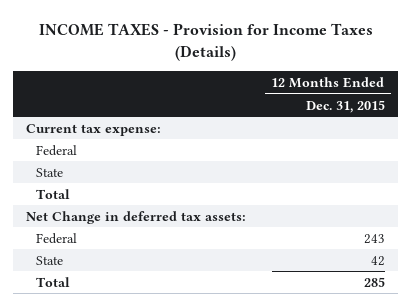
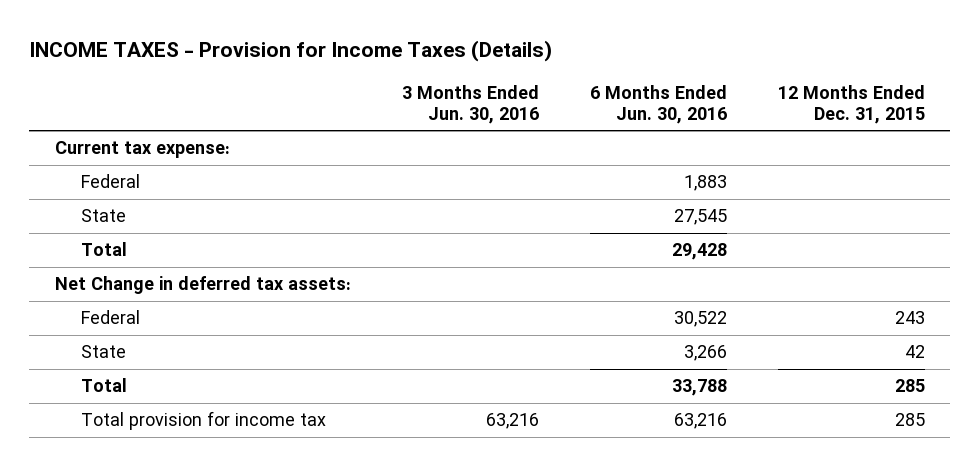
- | 12 Months Ended Dec. 31, 2015
+ | 3 Months Ended Jun. 30, 2016 | 6 Months Ended Jun. 30, 2016 | 12 Months Ended Dec. 31, 2015
+ Total provision for income tax | 63,216 | 63,216 | 285

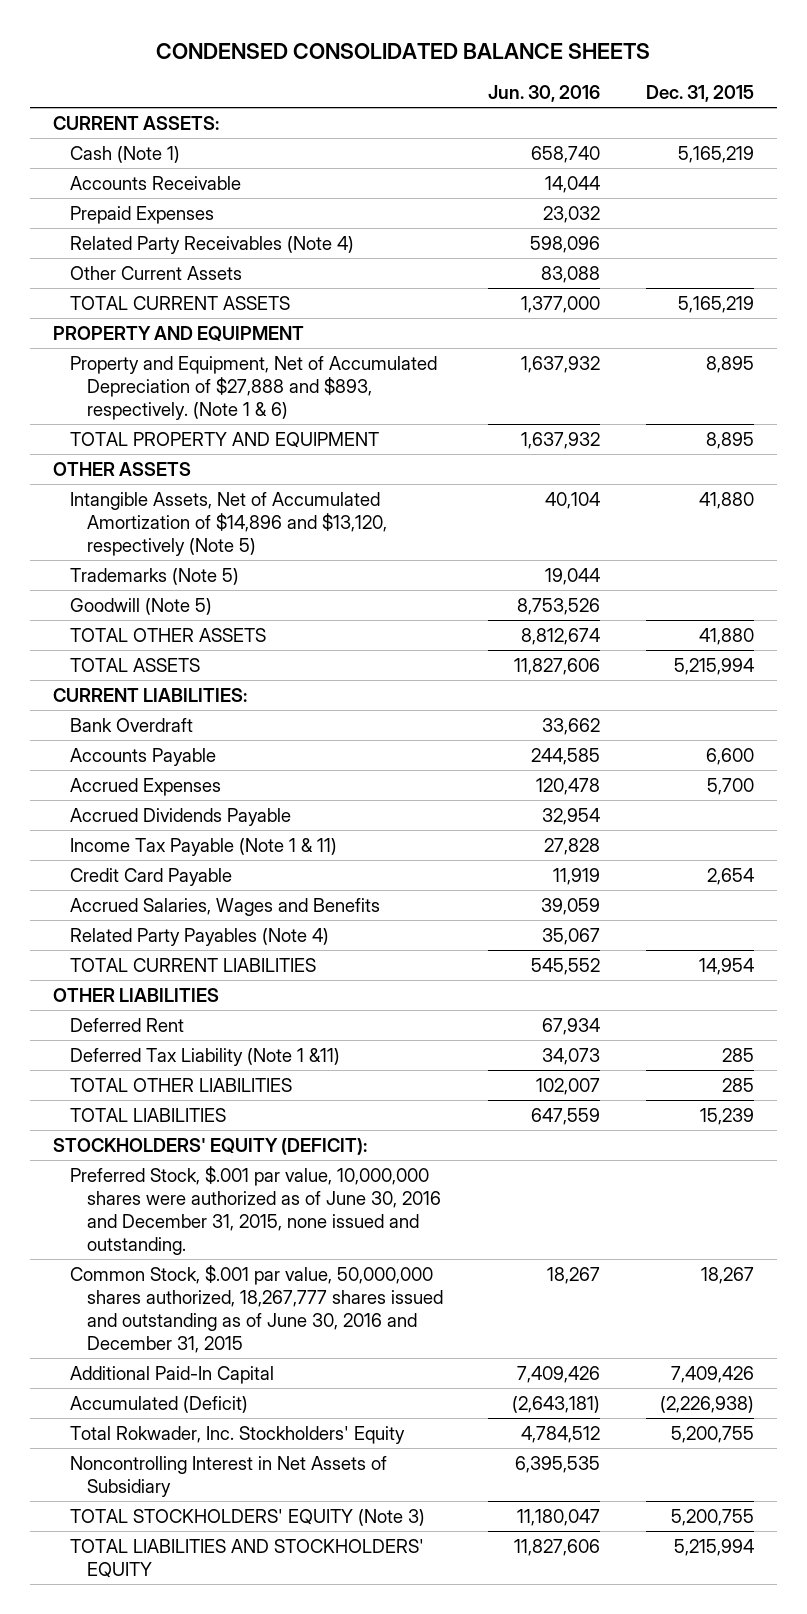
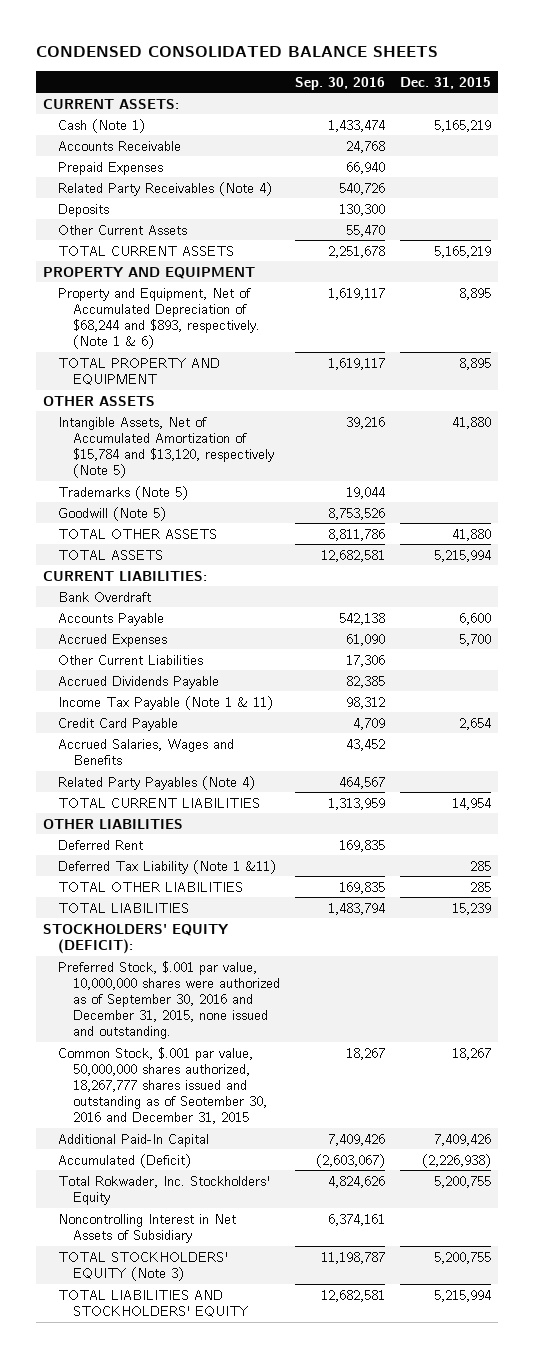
- | Jun. 30, 2016 | Dec. 31, 2015
+ | Sep. 30, 2016 | Dec. 31, 2015
+ Deposits | 130,300 |
- Property and Equipment, Net of Accumulated Depreciation of $27,888 and $893, respectively. (Note 1 & 6) | 1,637,932 | 8,895
+ Property and Equipment, Net of Accumulated Depreciation of $68,244 and $893, respectively. (Note 1 & 6) | 1,619,117 | 8,895
- Intangible Assets, Net of Accumulated Amortization of $14,896 and $13,120, respectively (Note 5) | 40,104 | 41,880
+ Intangible Assets, Net of Accumulated Amortization of $15,784 and $13,120, respectively (Note 5) | 39,216 | 41,880
+ Other Current Liabilities | 17,306 |
- Preferred Stock, $.001 par value, 10,000,000 shares were authorized as of June 30, 2016 and December 31, 2015, none issued and outstanding.
- Common Stock, $.001 par value, 50,000,000 shares authorized, 18,267,777 shares issued and outstanding as of June 30, 2016 and December 31, 2015 | 18,267 | 18,267
+ Preferred Stock, $.001 par value, 10,000,000 shares were authorized as of September 30, 2016 and December 31, 2015, none issued and outstanding.
+ Common Stock, $.001 par value, 50,000,000 shares authorized, 18,267,777 shares issued and outstanding as of Seotember 30, 2016 and December 31, 2015 | 18,267 | 18,267

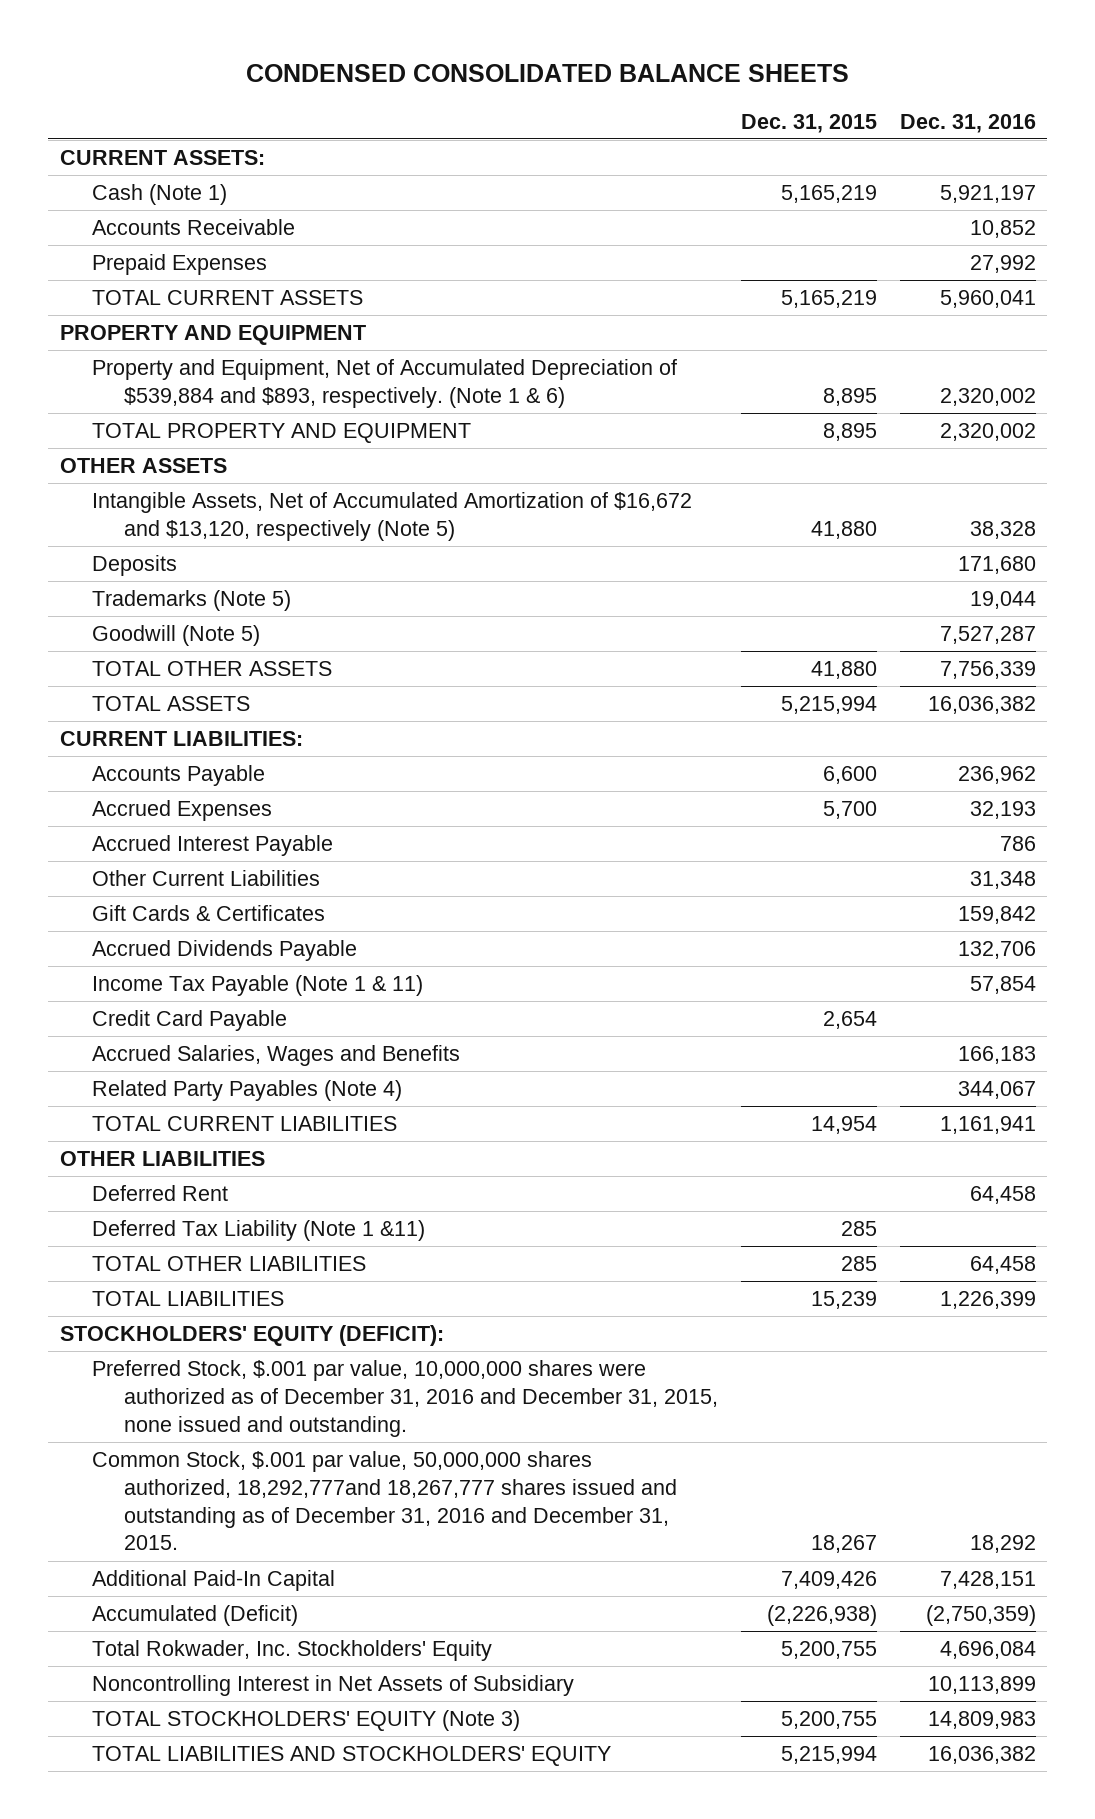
- | Sep. 30, 2016 | Dec. 31, 2015
+ | Dec. 31, 2015 | Dec. 31, 2016
- Related Party Receivables (Note 4) | 540,726 |
- Other Current Assets | 55,470 |
- Property and Equipment, Net of Accumulated Depreciation of $68,244 and $893, respectively. (Note 1 & 6) | 1,619,117 | 8,895
+ Property and Equipment, Net of Accumulated Depreciation of $539,884 and $893, respectively. (Note 1 & 6) | 8,895 | 2,320,002
- Intangible Assets, Net of Accumulated Amortization of $15,784 and $13,120, respectively (Note 5) | 39,216 | 41,880
+ Intangible Assets, Net of Accumulated Amortization of $16,672 and $13,120, respectively (Note 5) | 41,880 | 38,328
moved down: Deposits | | 171,680
- Bank Overdraft
+ Accrued Interest Payable | | 786
+ Gift Cards & Certificates | | 159,842
- Preferred Stock, $.001 par value, 10,000,000 shares were authorized as of September 30, 2016 and December 31, 2015, none issued and outstanding.
- Common Stock, $.001 par value, 50,000,000 shares authorized, 18,267,777 shares issued and outstanding as of Seotember 30, 2016 and December 31, 2015 | 18,267 | 18,267
+ Preferred Stock, $.001 par value, 10,000,000 shares were authorized as of December 31, 2016 and December 31, 2015, none issued and outstanding.
+ Common Stock, $.001 par value, 50,000,000 shares authorized, 18,292,777and 18,267,777 shares issued and outstanding as of December 31, 2016 and December 31, 2015. | 18,267 | 18,292

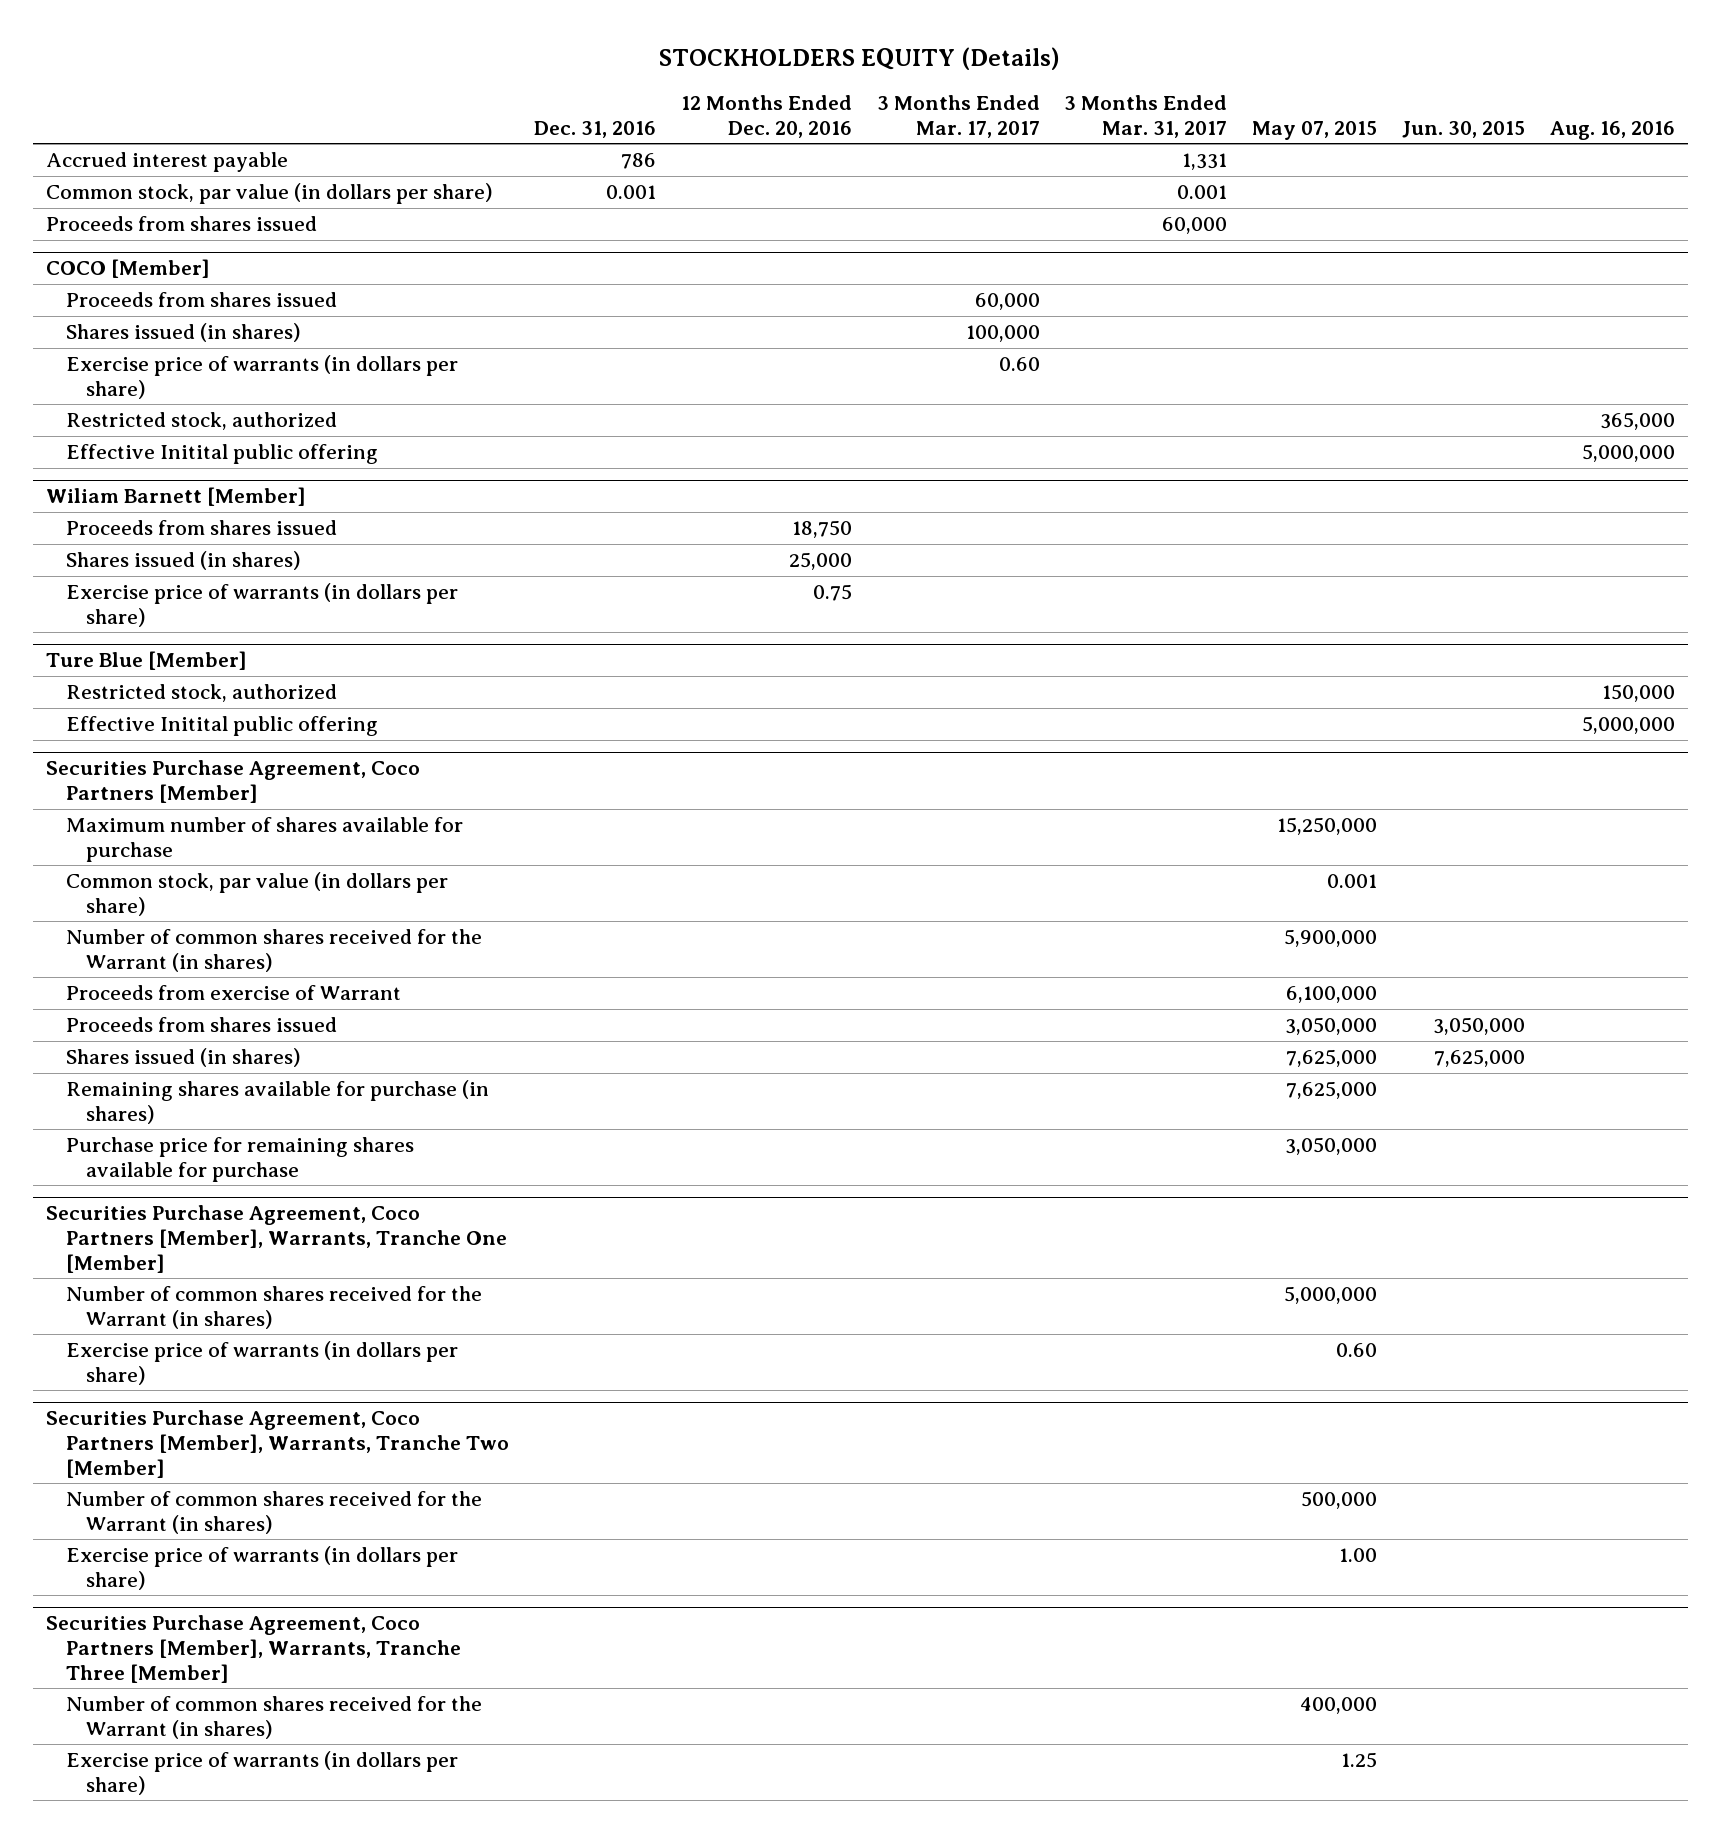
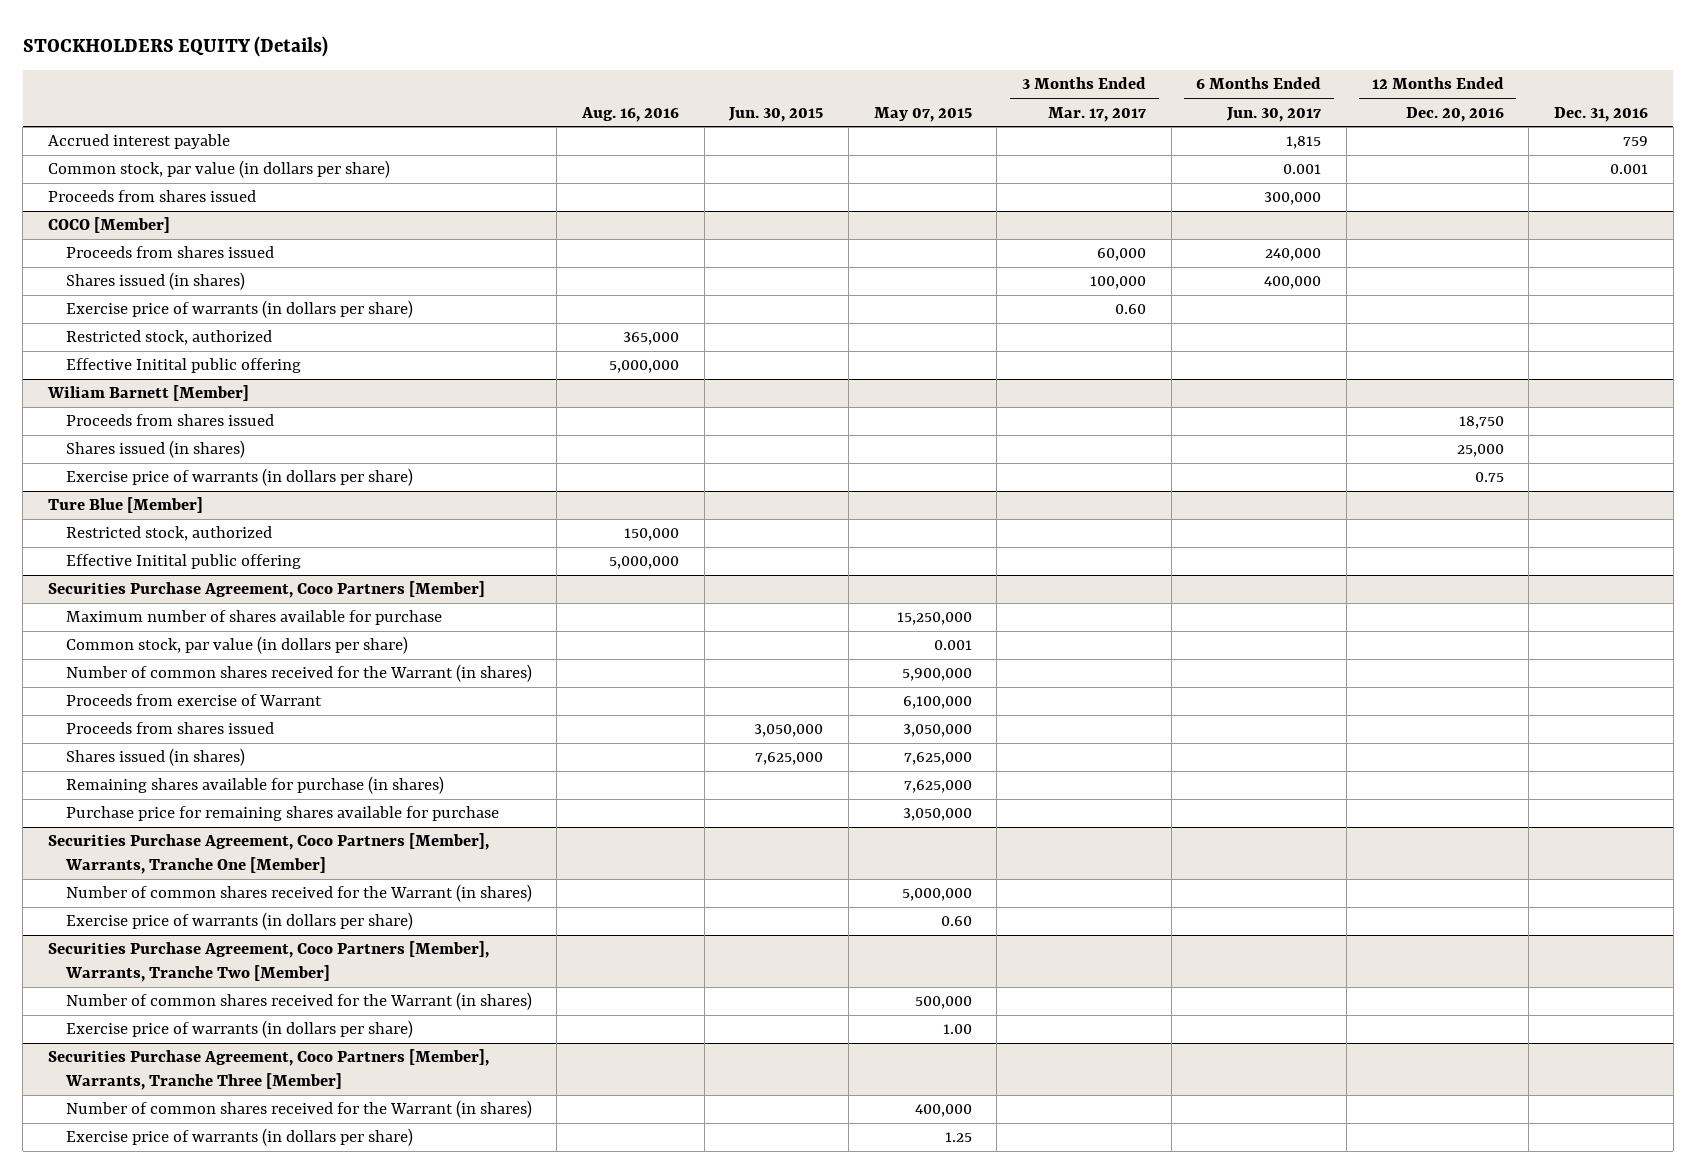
- | Dec. 31, 2016 | 12 Months Ended Dec. 20, 2016 | 3 Months Ended Mar. 17, 2017 | 3 Months Ended Mar. 31, 2017 | May 07, 2015 | Jun. 30, 2015 | Aug. 16, 2016
+ | Aug. 16, 2016 | Jun. 30, 2015 | May 07, 2015 | 3 Months Ended Mar. 17, 2017 | 6 Months Ended Jun. 30, 2017 | 12 Months Ended Dec. 20, 2016 | Dec. 31, 2016
- Accrued interest payable | 786 | | | 1,331 | | |
+ Accrued interest payable | | | | | 1,815 | | 759

